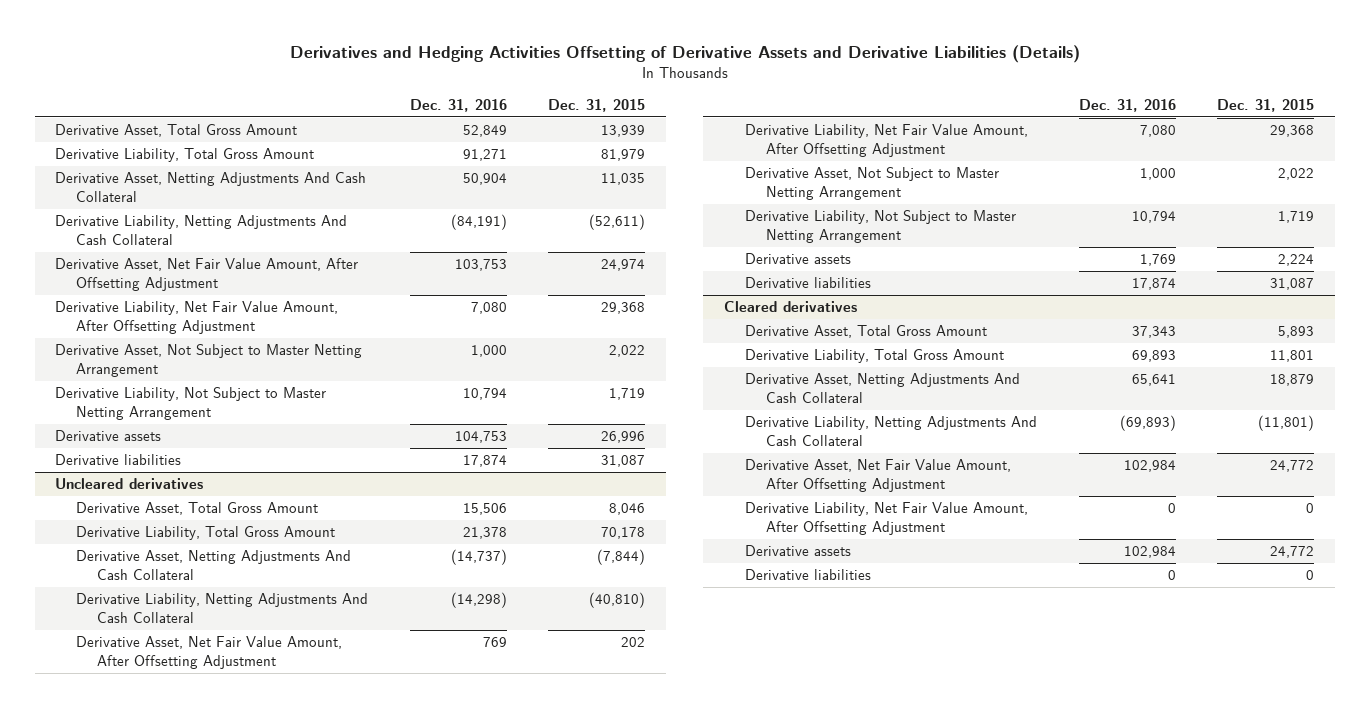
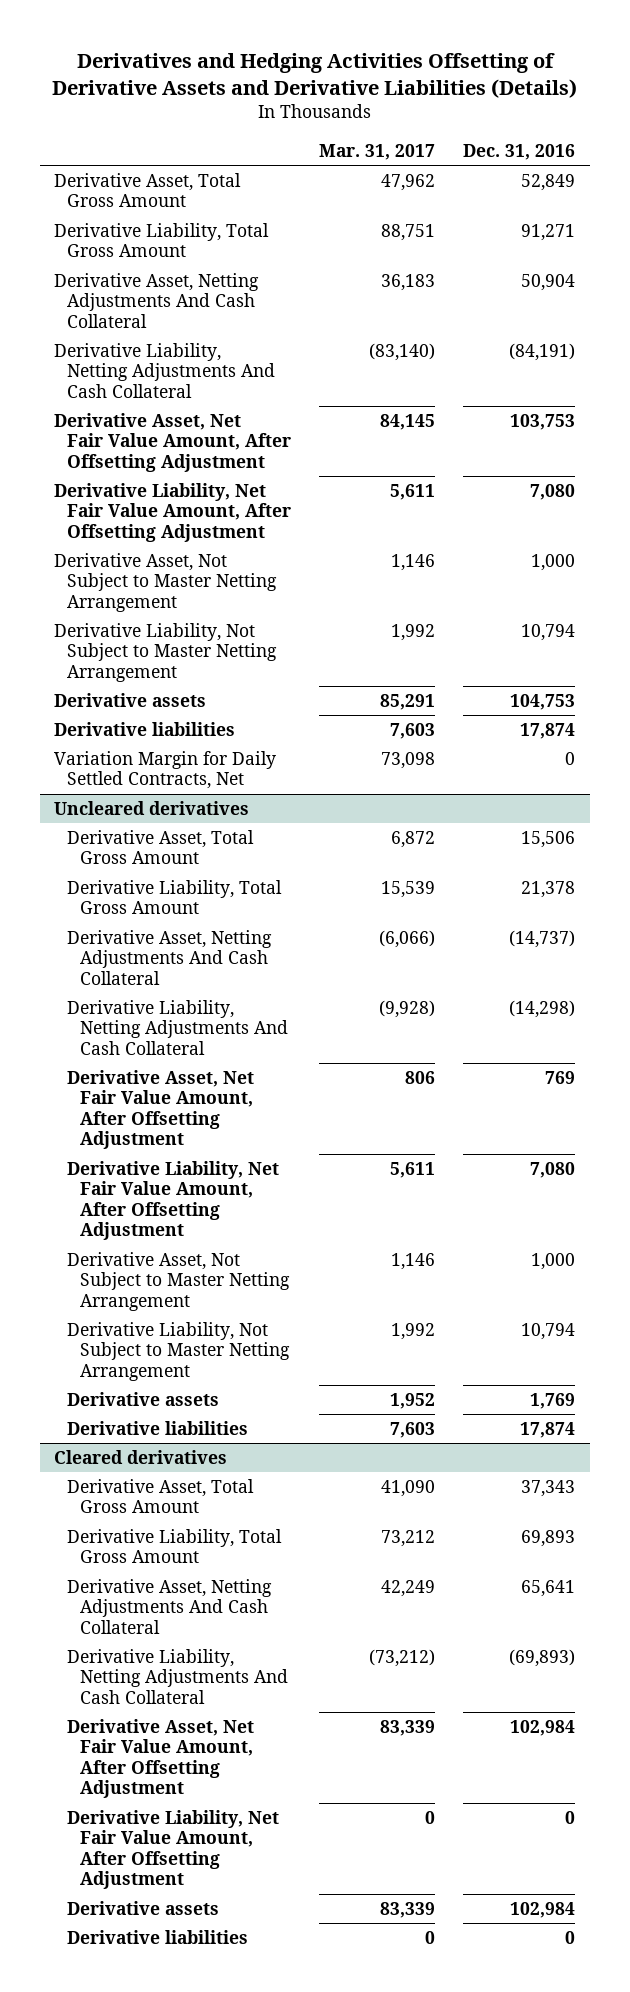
- | Dec. 31, 2016 | Dec. 31, 2015
+ | Mar. 31, 2017 | Dec. 31, 2016
+ Variation Margin for Daily Settled Contracts, Net | 73,098 | 0

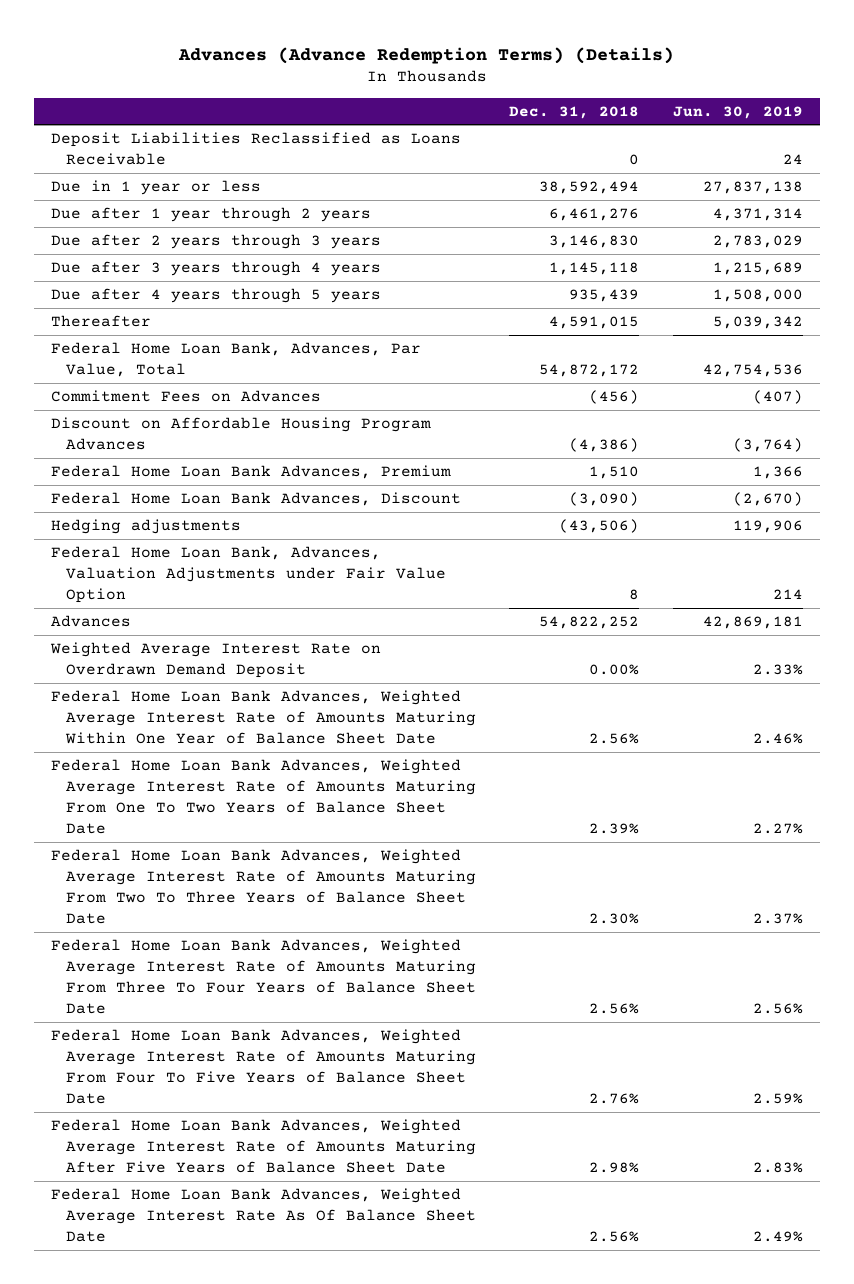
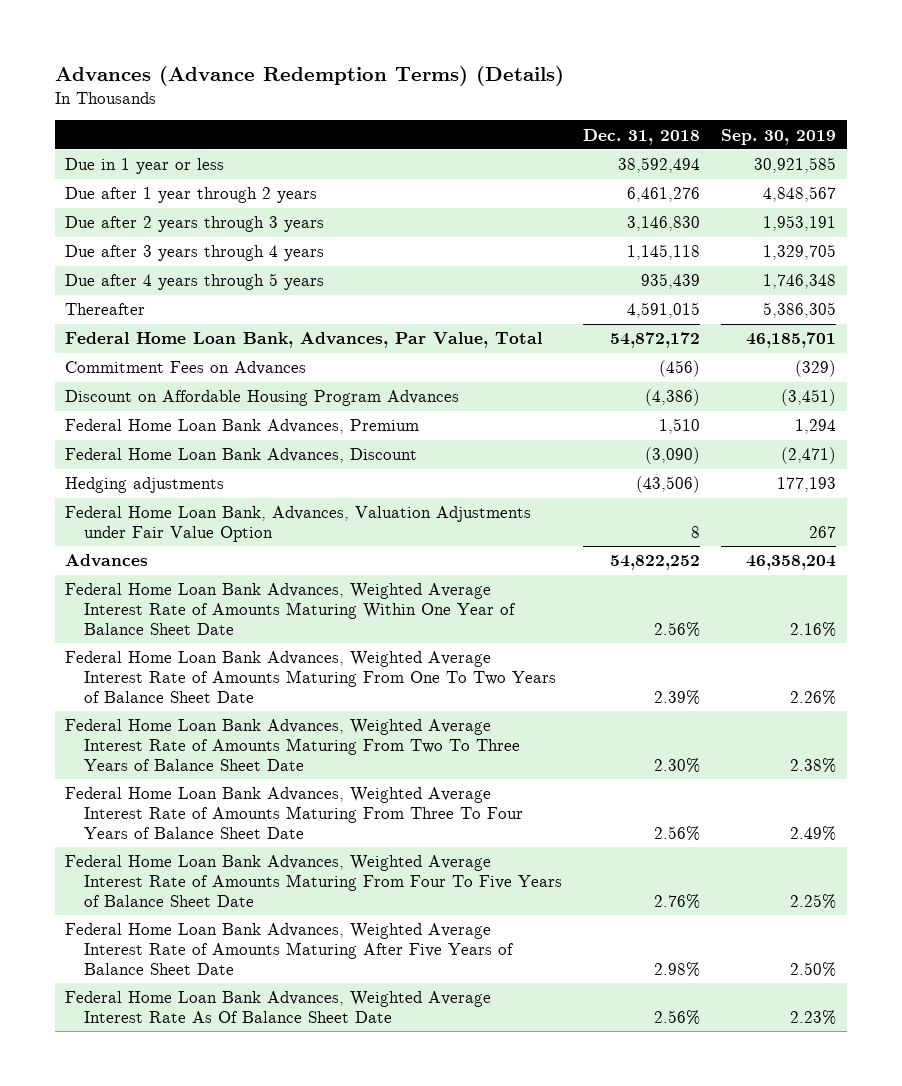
- | Dec. 31, 2018 | Jun. 30, 2019
+ | Dec. 31, 2018 | Sep. 30, 2019
- Deposit Liabilities Reclassified as Loans Receivable | 0 | 24
- Weighted Average Interest Rate on Overdrawn Demand Deposit | 0.00% | 2.33%

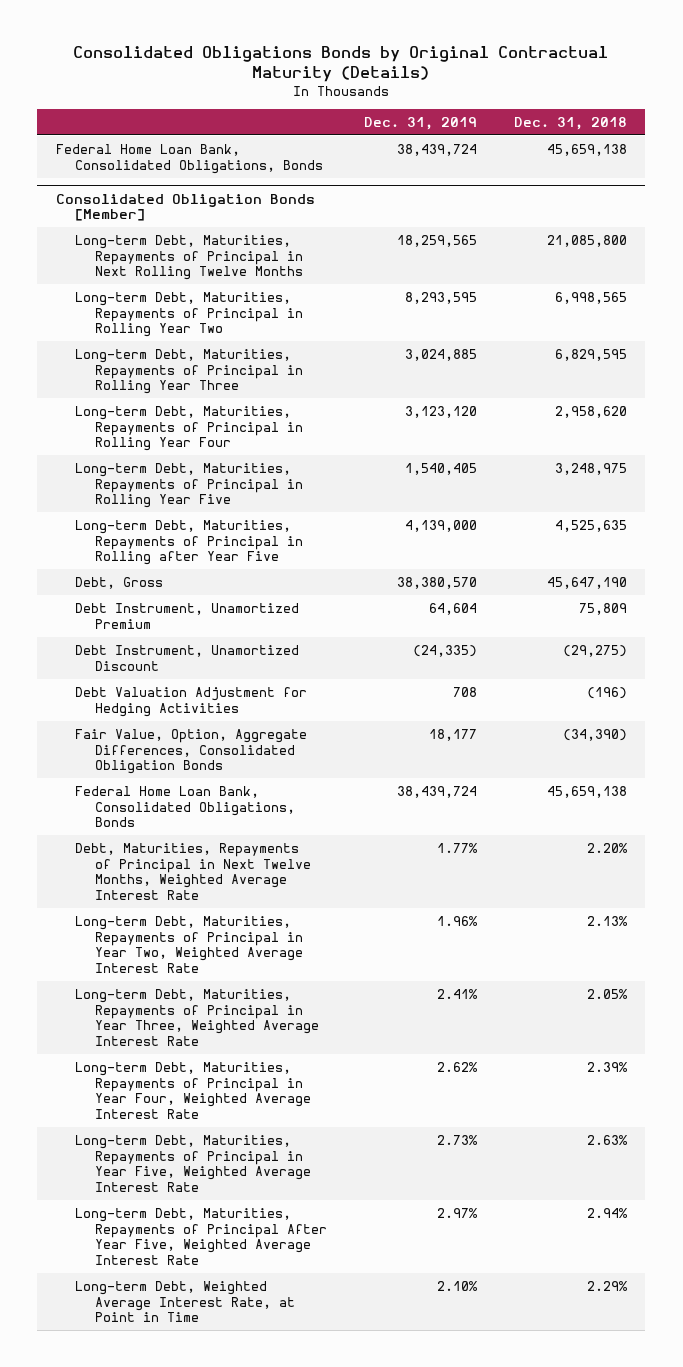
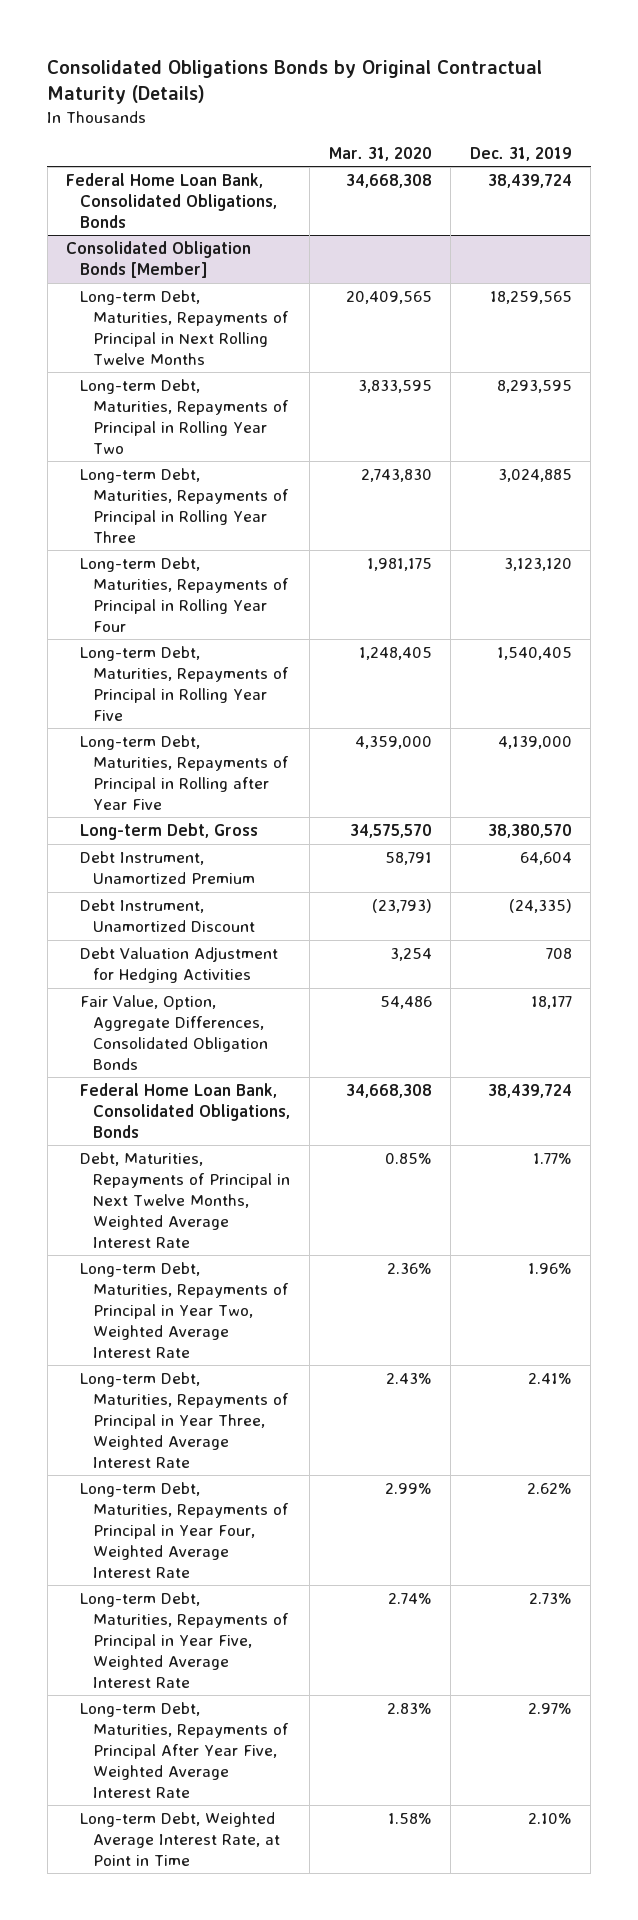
- | Dec. 31, 2019 | Dec. 31, 2018
+ | Mar. 31, 2020 | Dec. 31, 2019
@ Consolidated Obligation Bonds [Member]
- Debt, Gross | 38,380,570 | 45,647,190
+ Long-term Debt, Gross | 34,575,570 | 38,380,570

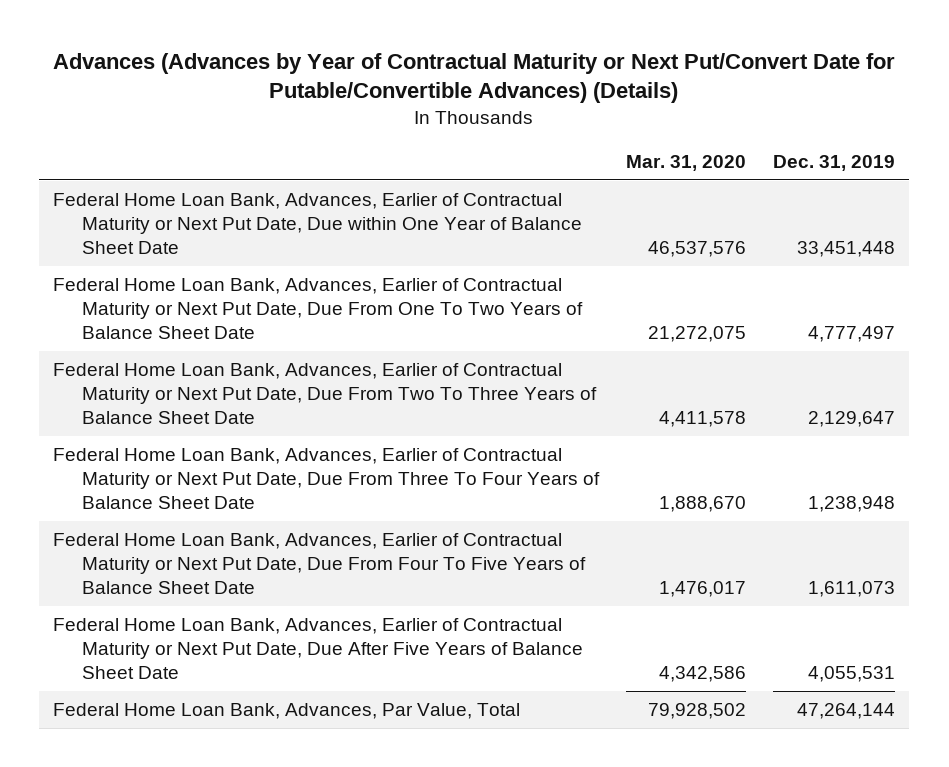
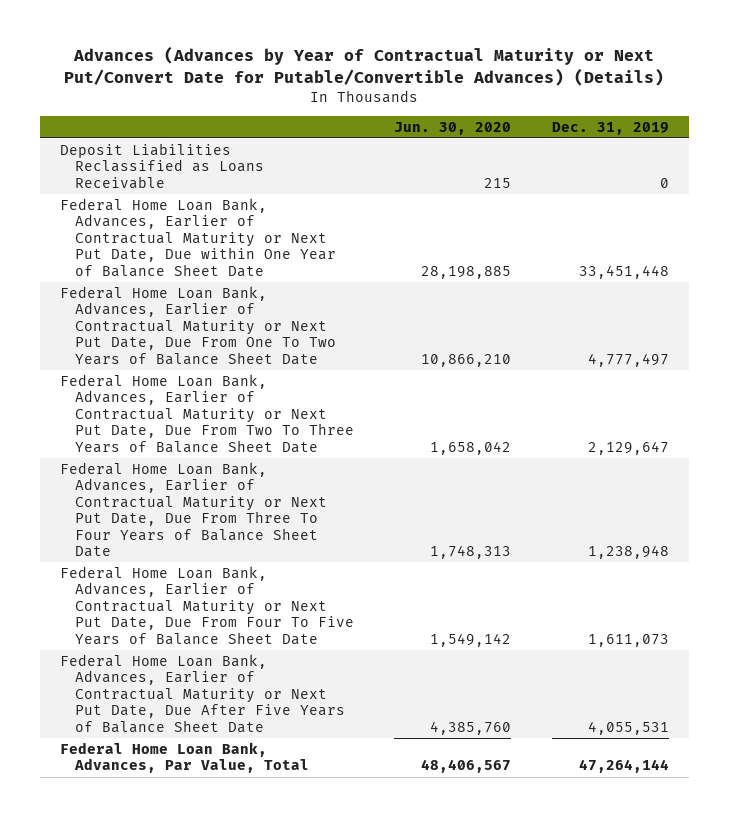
- | Mar. 31, 2020 | Dec. 31, 2019
+ | Jun. 30, 2020 | Dec. 31, 2019
+ Deposit Liabilities Reclassified as Loans Receivable | 215 | 0

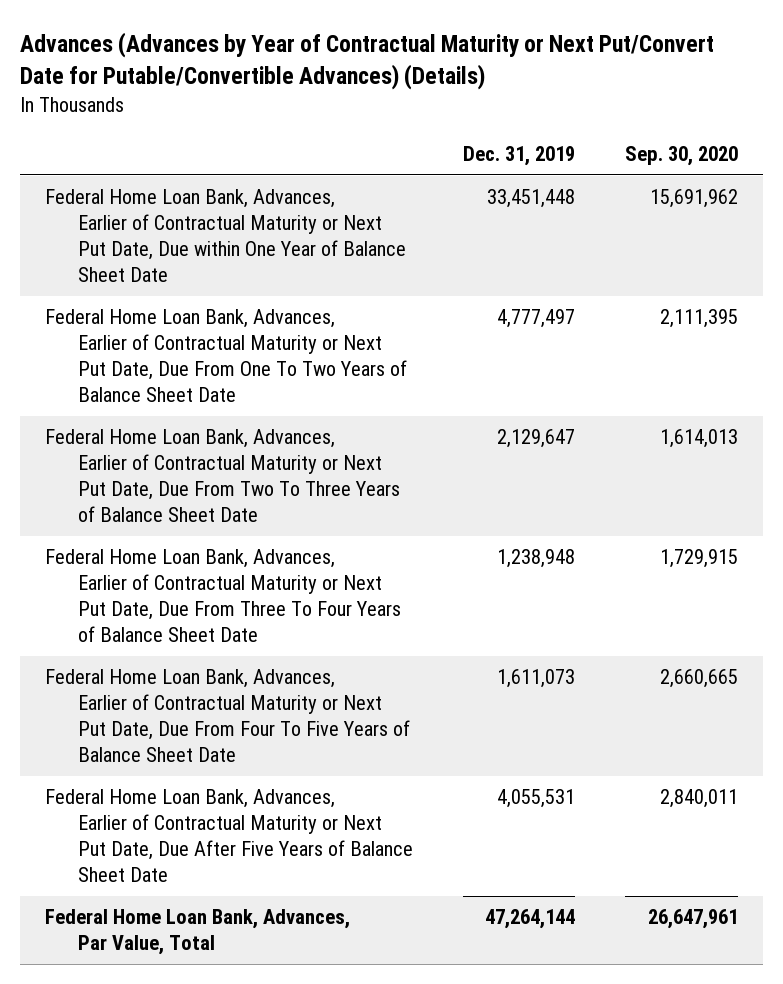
- | Jun. 30, 2020 | Dec. 31, 2019
+ | Dec. 31, 2019 | Sep. 30, 2020
- Deposit Liabilities Reclassified as Loans Receivable | 215 | 0

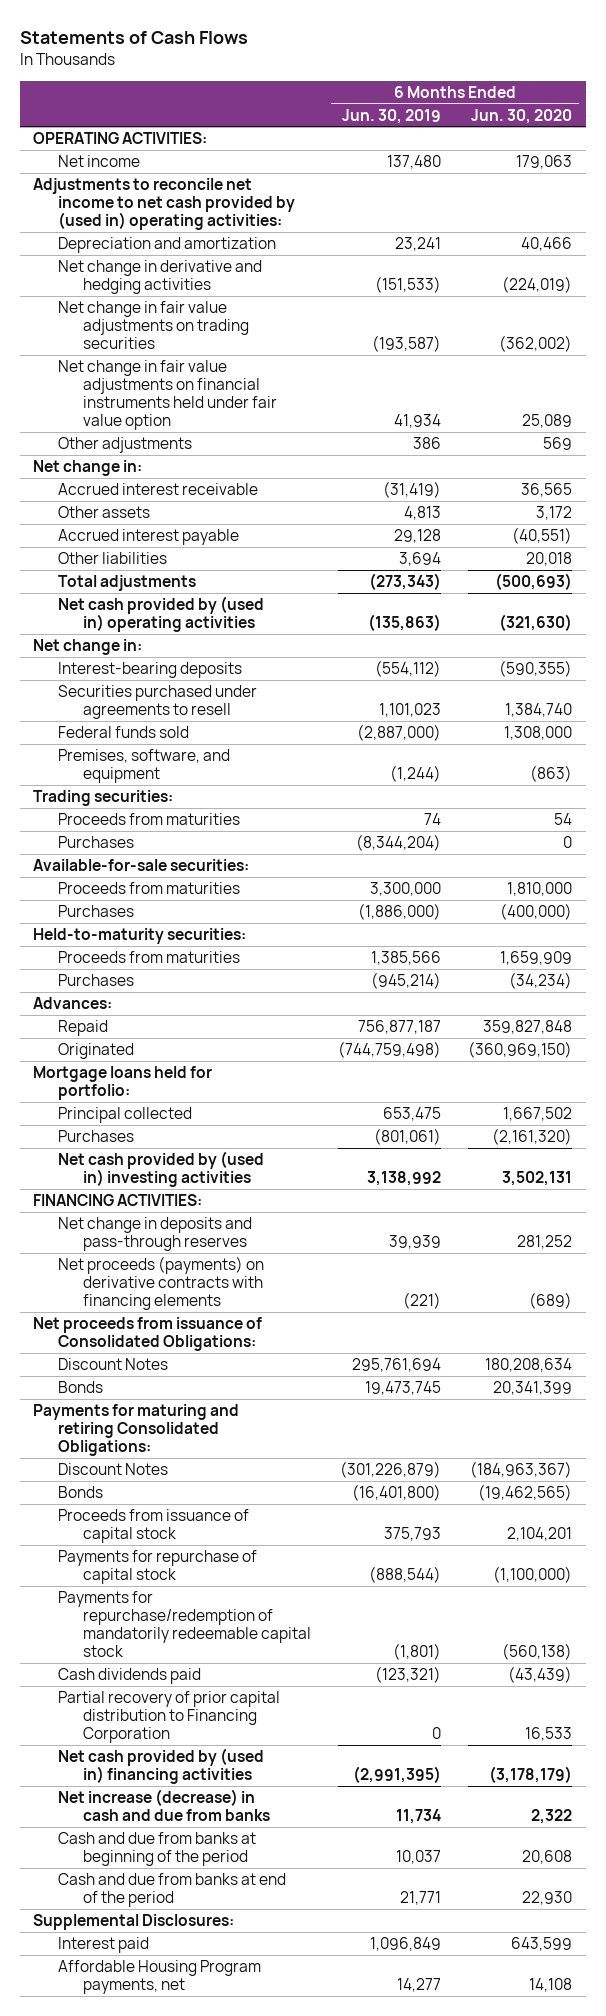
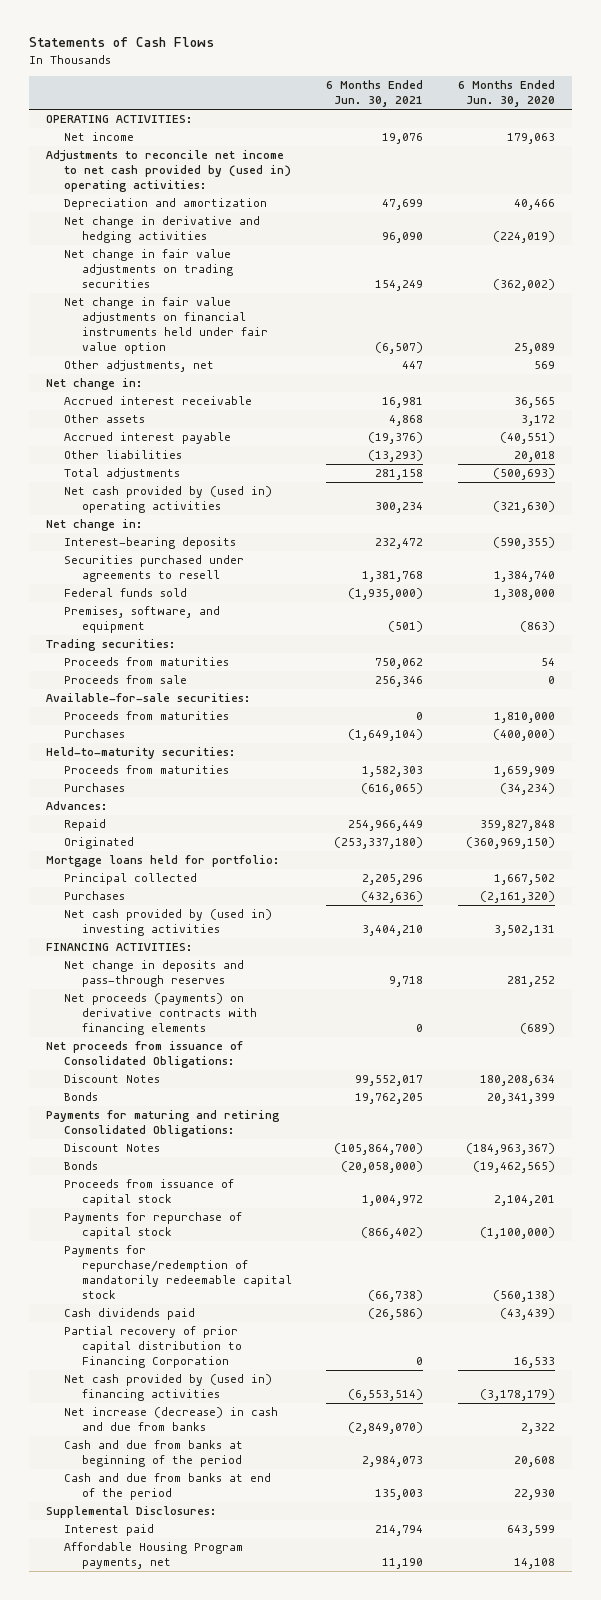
- | 6 Months Ended Jun. 30, 2019 | 6 Months Ended Jun. 30, 2020
+ | 6 Months Ended Jun. 30, 2021 | 6 Months Ended Jun. 30, 2020
- Other adjustments | 386 | 569
+ Other adjustments, net | 447 | 569
- Purchases | (8,344,204) | 0
+ Proceeds from sale | 256,346 | 0

